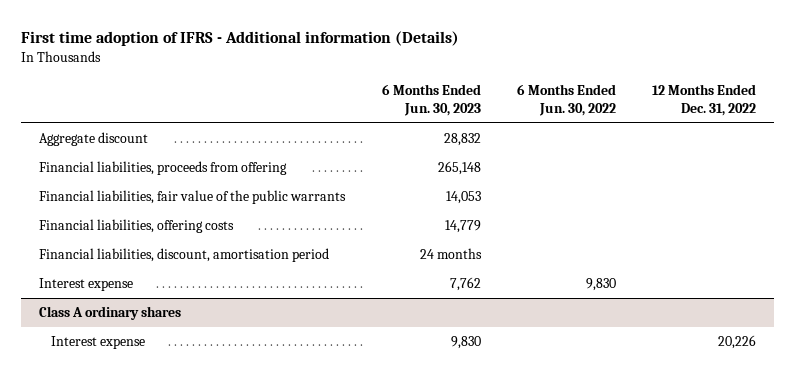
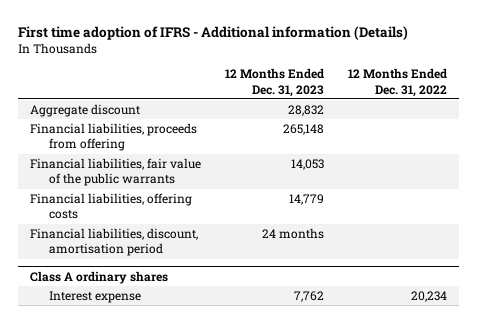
- | 6 Months Ended Jun. 30, 2023 | 6 Months Ended Jun. 30, 2022 | 12 Months Ended Dec. 31, 2022
+ | 12 Months Ended Dec. 31, 2023 | 12 Months Ended Dec. 31, 2022
- Interest expense | 7,762 | 9,830 |
@ Class A ordinary shares
- Interest expense | 9,830 | | 20,226
+ Interest expense | 7,762 | 20,234

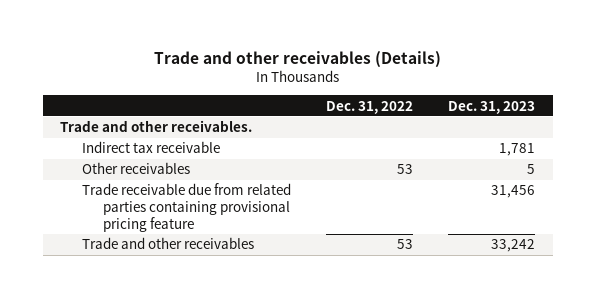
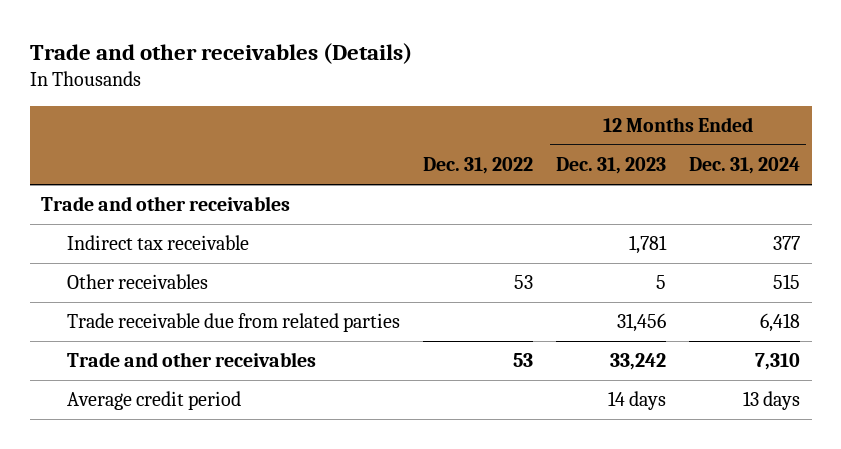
- | Dec. 31, 2022 | Dec. 31, 2023
+ | Dec. 31, 2022 | 12 Months Ended Dec. 31, 2023 | 12 Months Ended Dec. 31, 2024
- Trade and other receivables.
+ Trade and other receivables
- Trade receivable due from related parties containing provisional pricing feature | | 31,456
+ Trade receivable due from related parties | | 31,456 | 6,418
+ Average credit period | | 14 days | 13 days

